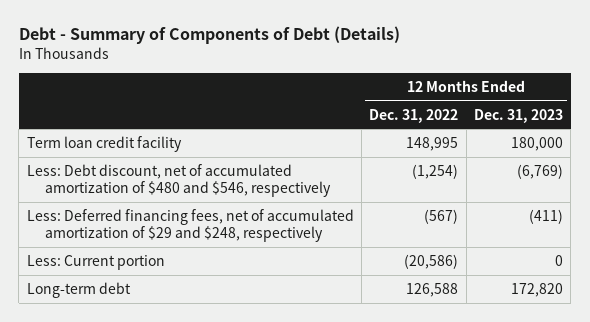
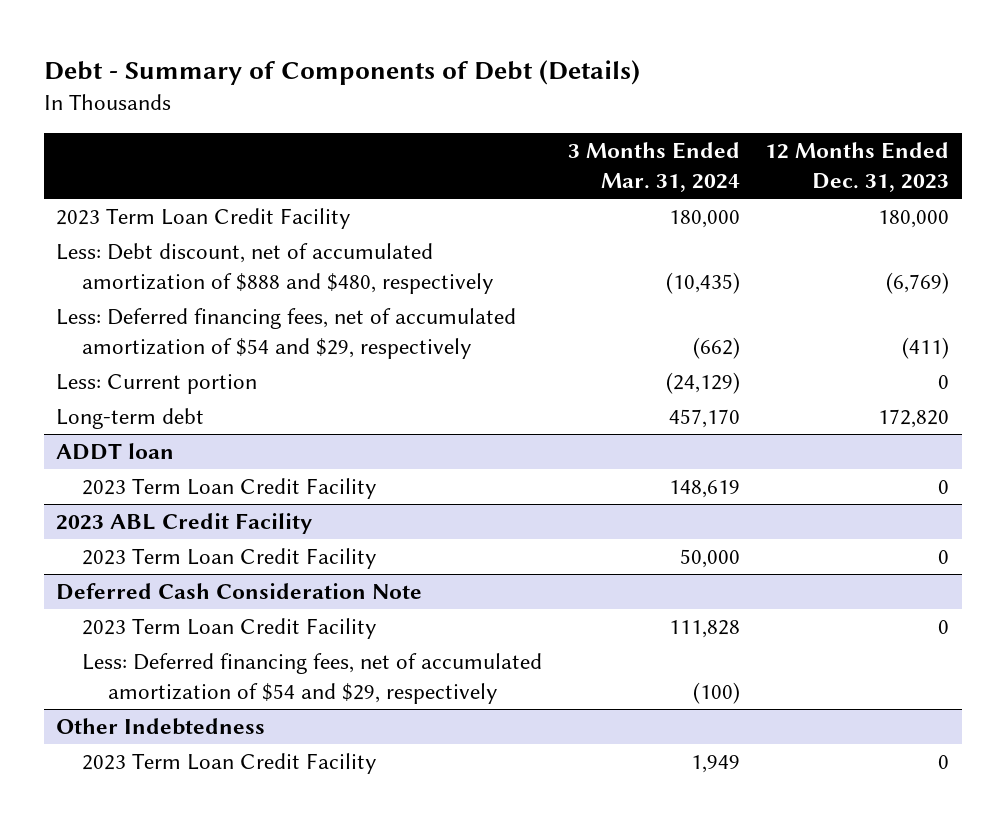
- | 12 Months Ended Dec. 31, 2022 | 12 Months Ended Dec. 31, 2023
+ | 3 Months Ended Mar. 31, 2024 | 12 Months Ended Dec. 31, 2023
- Term loan credit facility | 148,995 | 180,000
- Less: Debt discount, net of accumulated amortization of $480 and $546, respectively | (1,254) | (6,769)
- Less: Deferred financing fees, net of accumulated amortization of $29 and $248, respectively | (567) | (411)
+ 2023 Term Loan Credit Facility | 180,000 | 180,000
+ Less: Debt discount, net of accumulated amortization of $888 and $480, respectively | (10,435) | (6,769)
+ Less: Deferred financing fees, net of accumulated amortization of $54 and $29, respectively | (662) | (411)
+ ADDT loan
+ 2023 Term Loan Credit Facility | 148,619 | 0
+ 2023 ABL Credit Facility
+ 2023 Term Loan Credit Facility | 50,000 | 0
+ Deferred Cash Consideration Note
+ 2023 Term Loan Credit Facility | 111,828 | 0
+ Less: Deferred financing fees, net of accumulated amortization of $54 and $29, respectively | (100) |
+ Other Indebtedness
+ 2023 Term Loan Credit Facility | 1,949 | 0

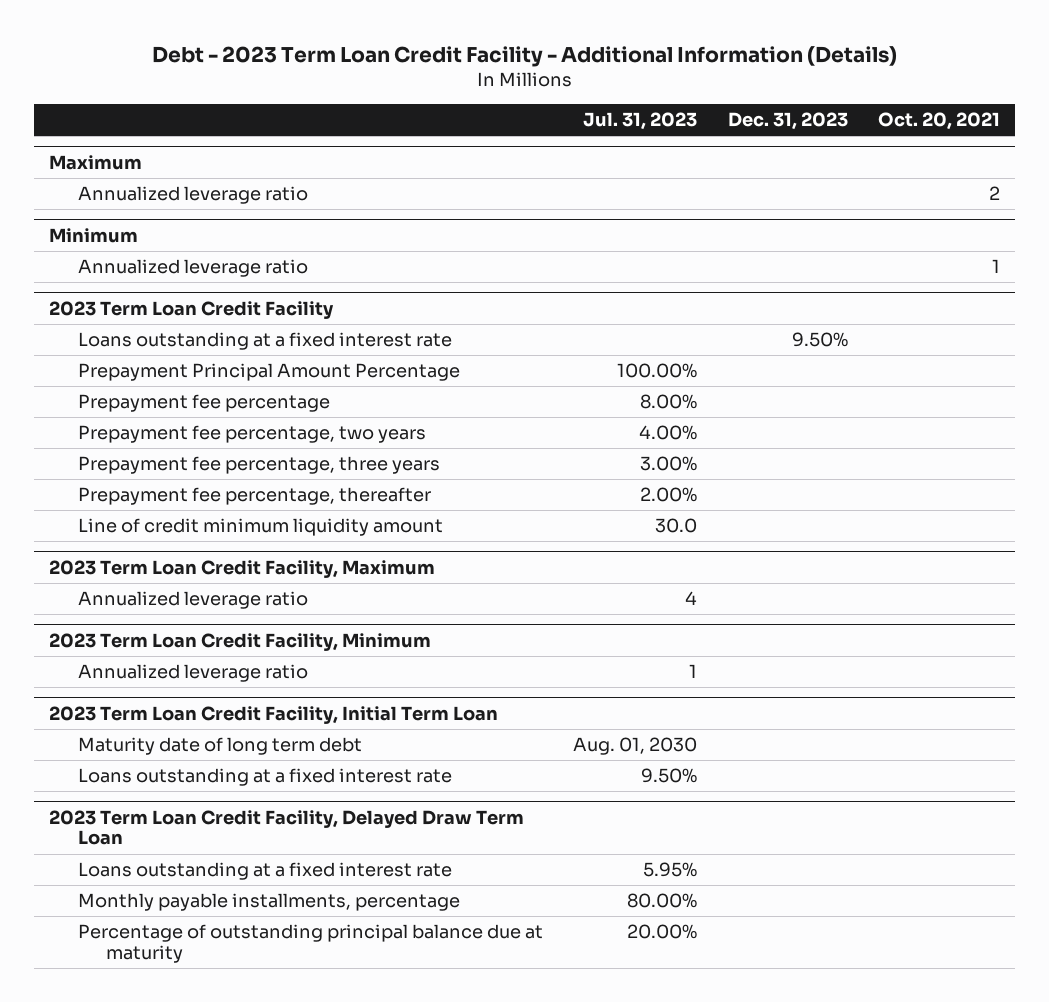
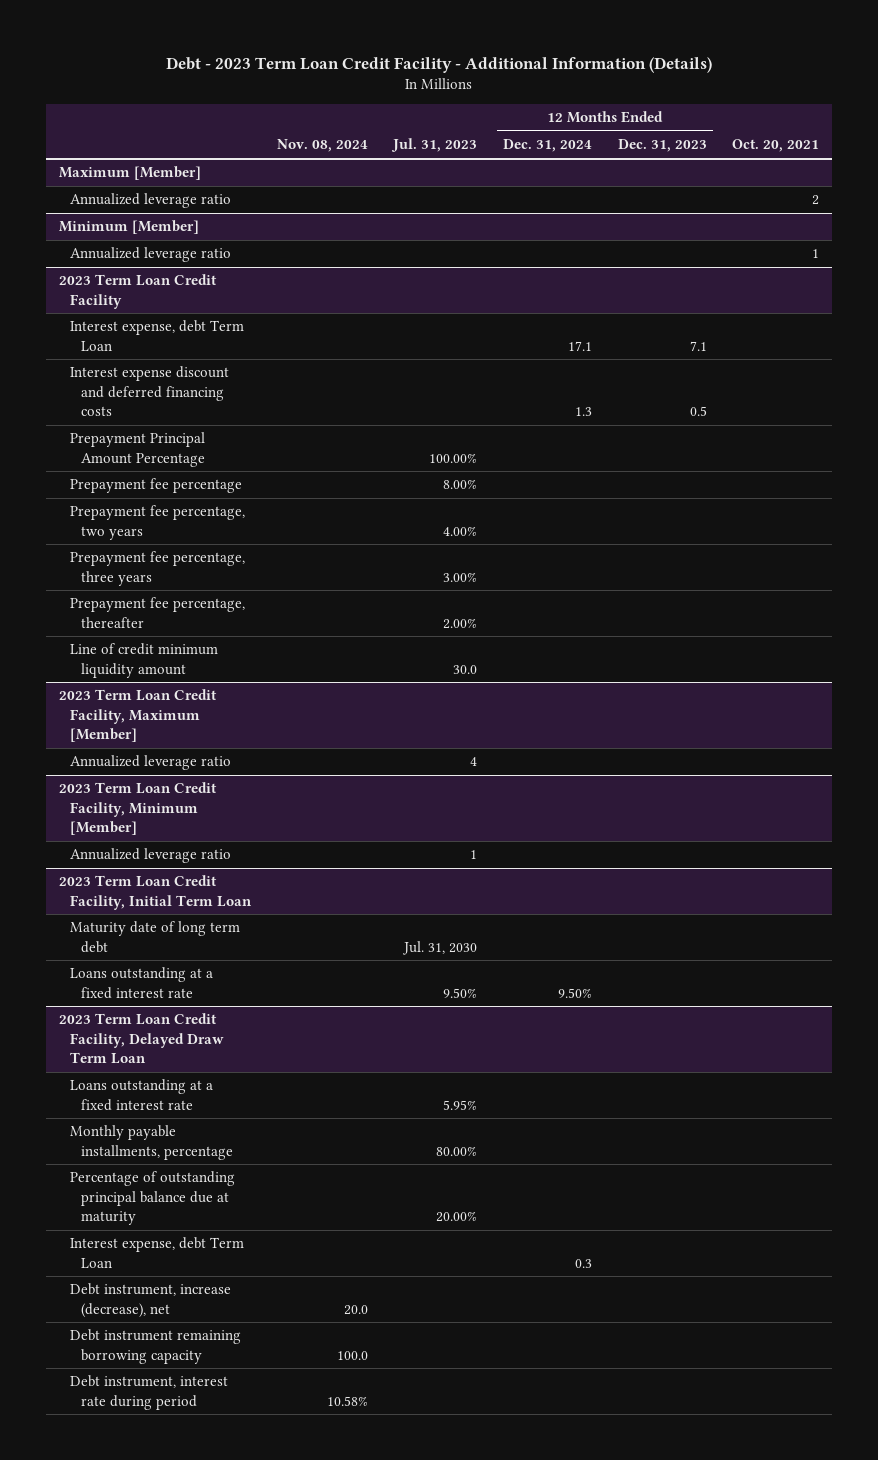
- | Jul. 31, 2023 | Dec. 31, 2023 | Oct. 20, 2021
+ | Nov. 08, 2024 | Jul. 31, 2023 | 12 Months Ended Dec. 31, 2024 | 12 Months Ended Dec. 31, 2023 | Oct. 20, 2021
- Maximum
+ Maximum [Member]
- Minimum
+ Minimum [Member]
@ 2023 Term Loan Credit Facility
- Loans outstanding at a fixed interest rate | | 9.50% |
+ Interest expense, debt Term Loan | | | 17.1 | 7.1 |
+ Interest expense discount and deferred financing costs | | | 1.3 | 0.5 |
- 2023 Term Loan Credit Facility, Maximum
+ 2023 Term Loan Credit Facility, Maximum [Member]
- 2023 Term Loan Credit Facility, Minimum
+ 2023 Term Loan Credit Facility, Minimum [Member]
@ 2023 Term Loan Credit Facility, Initial Term Loan
- Maturity date of long term debt | Aug. 01, 2030 | |
+ Maturity date of long term debt | | Jul. 31, 2030 | | |
@ 2023 Term Loan Credit Facility, Delayed Draw Term Loan
+ Interest expense, debt Term Loan | | | 0.3 | |
+ Debt instrument, increase (decrease), net | 20.0 | | | |
+ Debt instrument remaining borrowing capacity | 100.0 | | | |
+ Debt instrument, interest rate during period | 10.58% | | | |

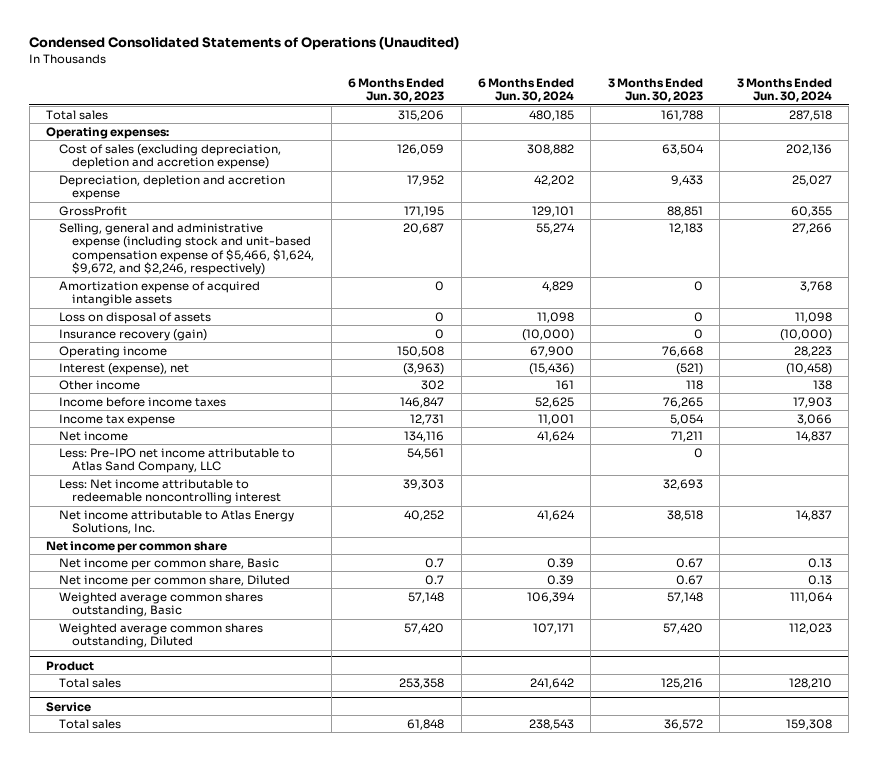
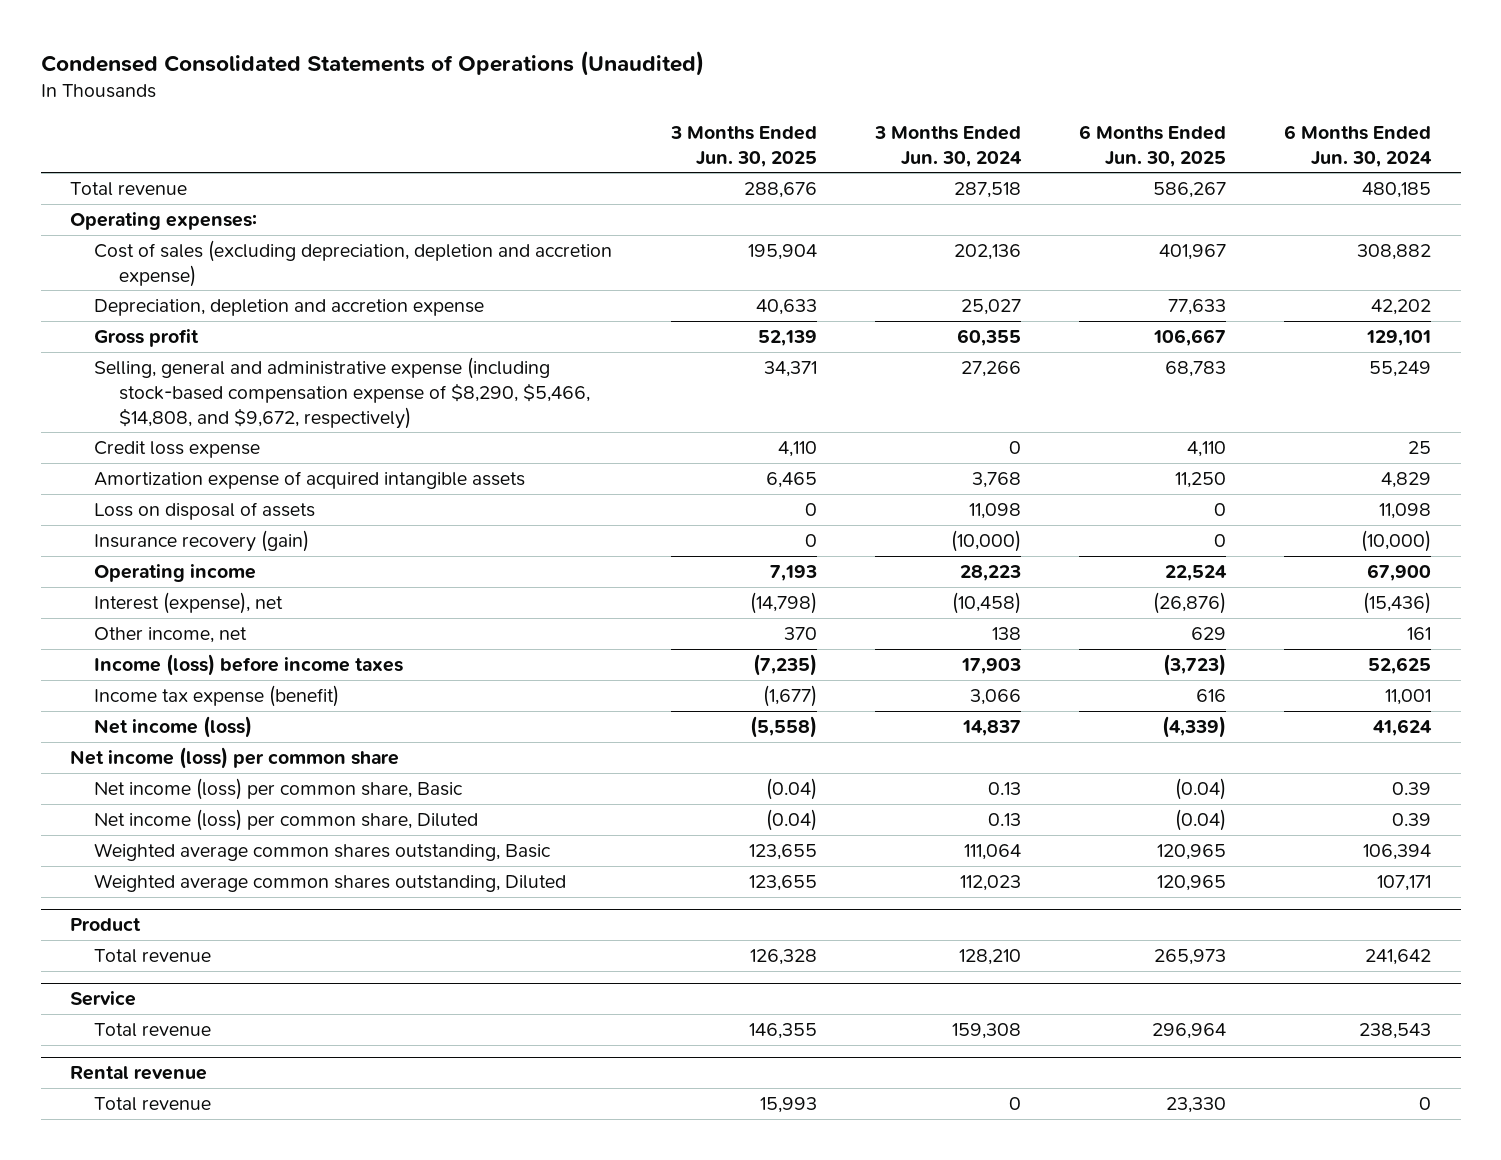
- | 6 Months Ended Jun. 30, 2023 | 6 Months Ended Jun. 30, 2024 | 3 Months Ended Jun. 30, 2023 | 3 Months Ended Jun. 30, 2024
+ | 3 Months Ended Jun. 30, 2025 | 3 Months Ended Jun. 30, 2024 | 6 Months Ended Jun. 30, 2025 | 6 Months Ended Jun. 30, 2024
- Total sales | 315,206 | 480,185 | 161,788 | 287,518
+ Total revenue | 288,676 | 287,518 | 586,267 | 480,185
- GrossProfit | 171,195 | 129,101 | 88,851 | 60,355
- Selling, general and administrative expense (including stock and unit-based compensation expense of $5,466, $1,624, $9,672, and $2,246, respectively) | 20,687 | 55,274 | 12,183 | 27,266
+ Gross profit | 52,139 | 60,355 | 106,667 | 129,101
+ Selling, general and administrative expense (including stock-based compensation expense of $8,290, $5,466, $14,808, and $9,672, respectively) | 34,371 | 27,266 | 68,783 | 55,249
+ Credit loss expense | 4,110 | 0 | 4,110 | 25
- Other income | 302 | 161 | 118 | 138
- Income before income taxes | 146,847 | 52,625 | 76,265 | 17,903
- Income tax expense | 12,731 | 11,001 | 5,054 | 3,066
- Net income | 134,116 | 41,624 | 71,211 | 14,837
- Less: Pre-IPO net income attributable to Atlas Sand Company, LLC | 54,561 | | 0 |
- Less: Net income attributable to redeemable noncontrolling interest | 39,303 | | 32,693 |
- Net income attributable to Atlas Energy Solutions, Inc. | 40,252 | 41,624 | 38,518 | 14,837
- Net income per common share
- Net income per common share, Basic | 0.7 | 0.39 | 0.67 | 0.13
- Net income per common share, Diluted | 0.7 | 0.39 | 0.67 | 0.13
+ Other income, net | 370 | 138 | 629 | 161
+ Income (loss) before income taxes | (7,235) | 17,903 | (3,723) | 52,625
+ Income tax expense (benefit) | (1,677) | 3,066 | 616 | 11,001
+ Net income (loss) | (5,558) | 14,837 | (4,339) | 41,624
+ Net income (loss) per common share
+ Net income (loss) per common share, Basic | (0.04) | 0.13 | (0.04) | 0.39
+ Net income (loss) per common share, Diluted | (0.04) | 0.13 | (0.04) | 0.39
@ Product
- Total sales | 253,358 | 241,642 | 125,216 | 128,210
+ Total revenue | 126,328 | 128,210 | 265,973 | 241,642
@ Service
- Total sales | 61,848 | 238,543 | 36,572 | 159,308
+ Total revenue | 146,355 | 159,308 | 296,964 | 238,543
+ Rental revenue
+ Total revenue | 15,993 | 0 | 23,330 | 0

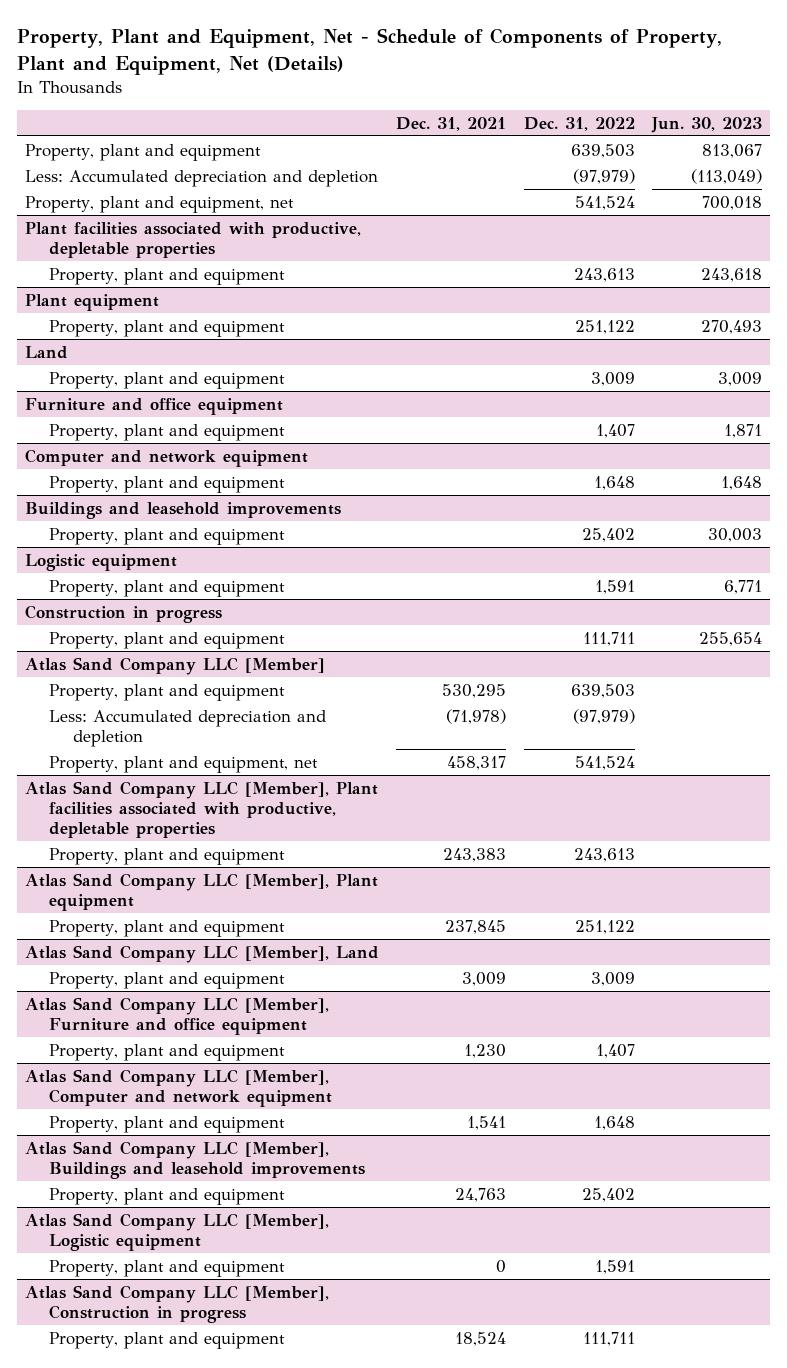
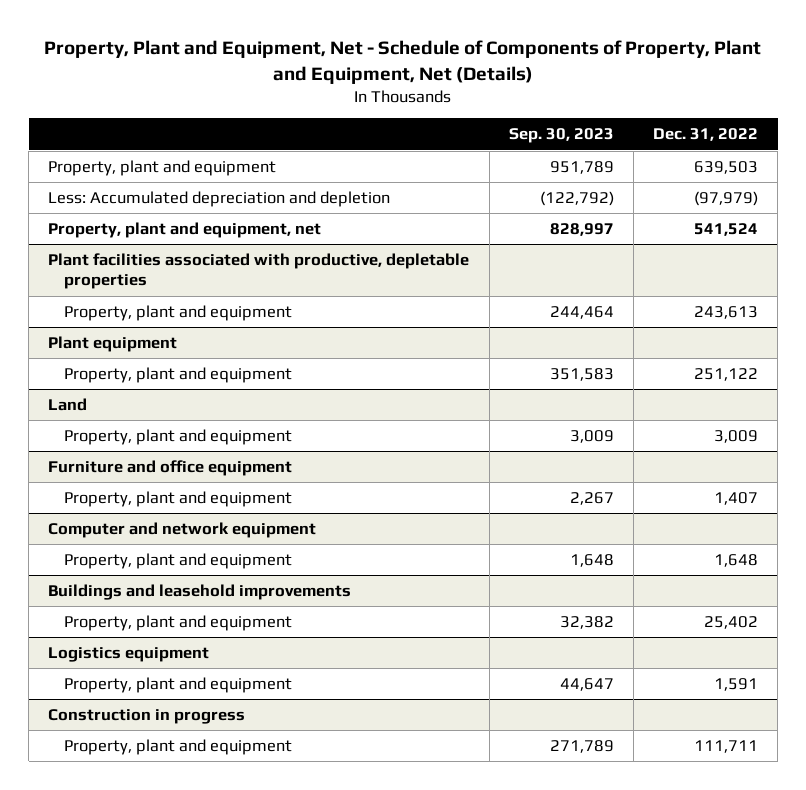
- | Dec. 31, 2021 | Dec. 31, 2022 | Jun. 30, 2023
+ | Sep. 30, 2023 | Dec. 31, 2022
- Logistic equipment
+ Logistics equipment
- Atlas Sand Company LLC [Member]
- Property, plant and equipment | 530,295 | 639,503 |
- Less: Accumulated depreciation and depletion | (71,978) | (97,979) |
- Property, plant and equipment, net | 458,317 | 541,524 |
- Atlas Sand Company LLC [Member], Plant facilities associated with productive, depletable properties
- Property, plant and equipment | 243,383 | 243,613 |
- Atlas Sand Company LLC [Member], Plant equipment
- Property, plant and equipment | 237,845 | 251,122 |
- Atlas Sand Company LLC [Member], Land
- Property, plant and equipment | 3,009 | 3,009 |
- Atlas Sand Company LLC [Member], Furniture and office equipment
- Property, plant and equipment | 1,230 | 1,407 |
- Atlas Sand Company LLC [Member], Computer and network equipment
- Property, plant and equipment | 1,541 | 1,648 |
- Atlas Sand Company LLC [Member], Buildings and leasehold improvements
- Property, plant and equipment | 24,763 | 25,402 |
- Atlas Sand Company LLC [Member], Logistic equipment
- Property, plant and equipment | 0 | 1,591 |
- Atlas Sand Company LLC [Member], Construction in progress
- Property, plant and equipment | 18,524 | 111,711 |

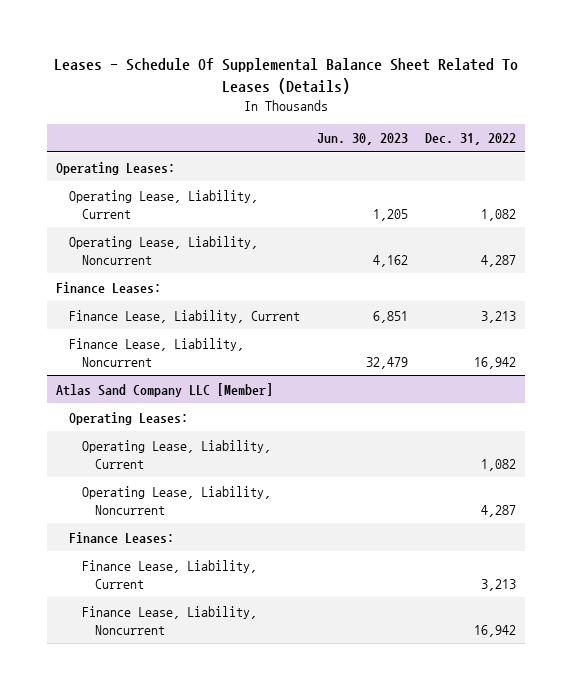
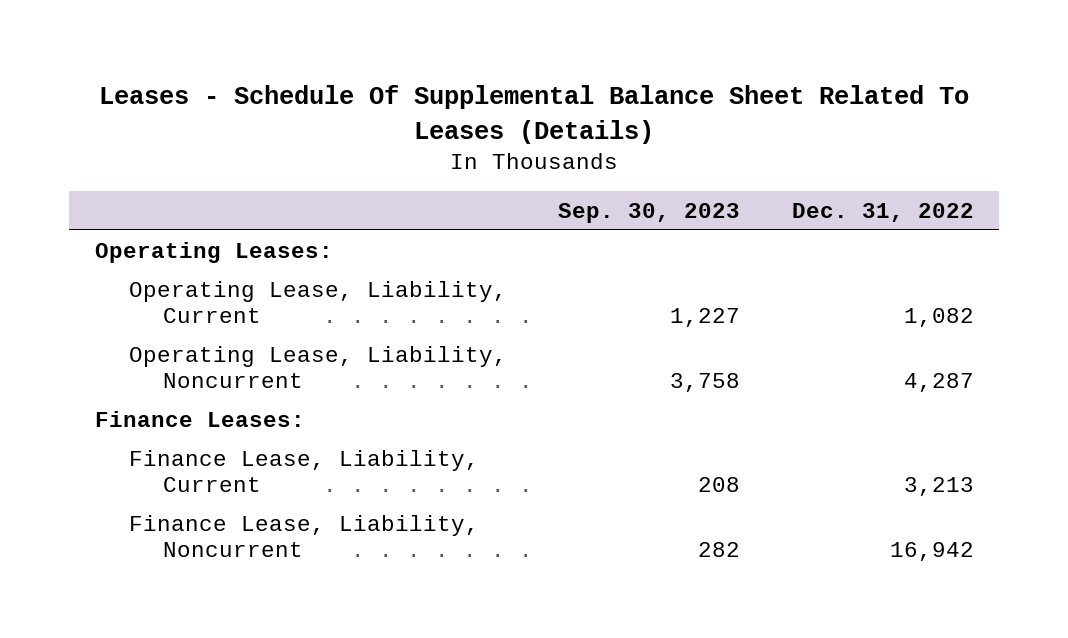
- | Jun. 30, 2023 | Dec. 31, 2022
+ | Sep. 30, 2023 | Dec. 31, 2022
- Atlas Sand Company LLC [Member]
- Operating Leases:
- Operating Lease, Liability, Current | | 1,082
- Operating Lease, Liability, Noncurrent | | 4,287
- Finance Leases:
- Finance Lease, Liability, Current | | 3,213
- Finance Lease, Liability, Noncurrent | | 16,942

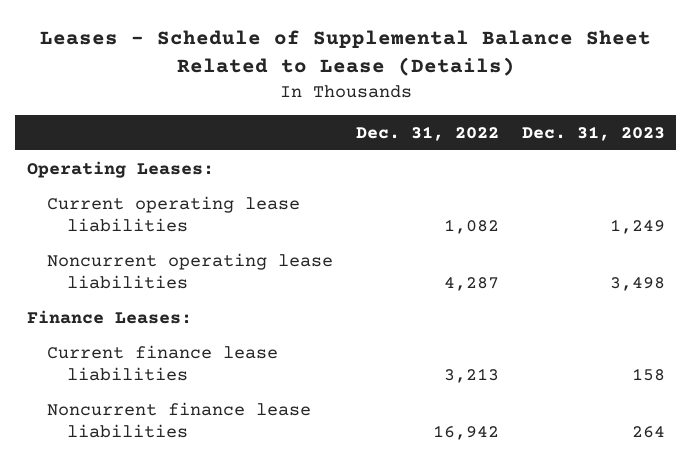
- Leases - Schedule Of Supplemental Balance Sheet Related To Leases (Details)
+ Leases - Schedule of Supplemental Balance Sheet Related to Lease (Details)
- | Sep. 30, 2023 | Dec. 31, 2022
+ | Dec. 31, 2022 | Dec. 31, 2023
- Operating Lease, Liability, Current | 1,227 | 1,082
- Operating Lease, Liability, Noncurrent | 3,758 | 4,287
+ Current operating lease liabilities | 1,082 | 1,249
+ Noncurrent operating lease liabilities | 4,287 | 3,498
- Finance Lease, Liability, Current | 208 | 3,213
- Finance Lease, Liability, Noncurrent | 282 | 16,942
+ Current finance lease liabilities | 3,213 | 158
+ Noncurrent finance lease liabilities | 16,942 | 264

